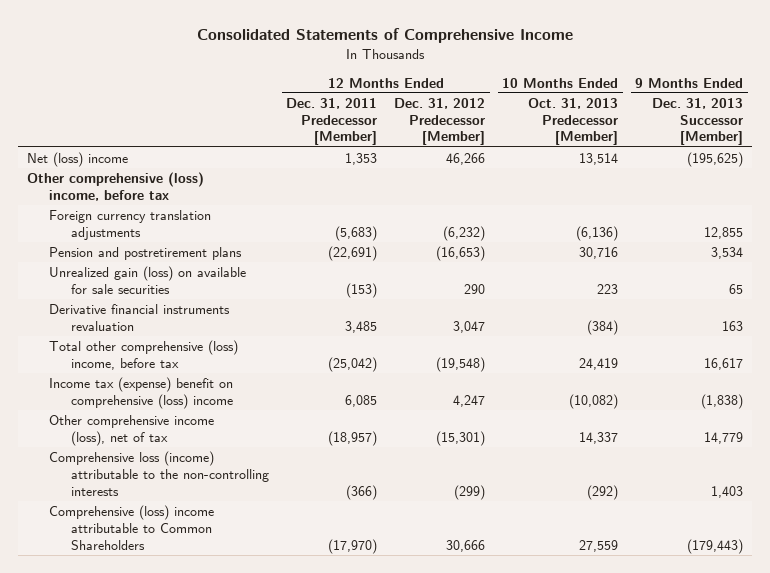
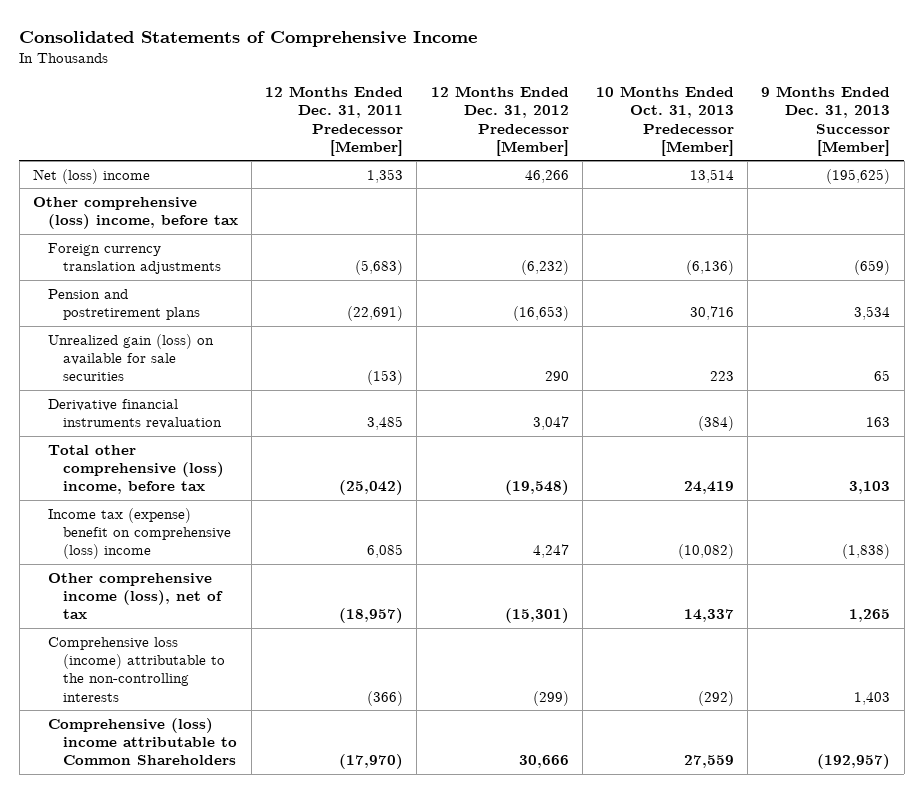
- Foreign currency translation adjustments | (5,683) | (6,232) | (6,136) | 12,855
+ Foreign currency translation adjustments | (5,683) | (6,232) | (6,136) | (659)
- Total other comprehensive (loss) income, before tax | (25,042) | (19,548) | 24,419 | 16,617
+ Total other comprehensive (loss) income, before tax | (25,042) | (19,548) | 24,419 | 3,103
- Other comprehensive income (loss), net of tax | (18,957) | (15,301) | 14,337 | 14,779
+ Other comprehensive income (loss), net of tax | (18,957) | (15,301) | 14,337 | 1,265
- Comprehensive (loss) income attributable to Common Shareholders | (17,970) | 30,666 | 27,559 | (179,443)
+ Comprehensive (loss) income attributable to Common Shareholders | (17,970) | 30,666 | 27,559 | (192,957)

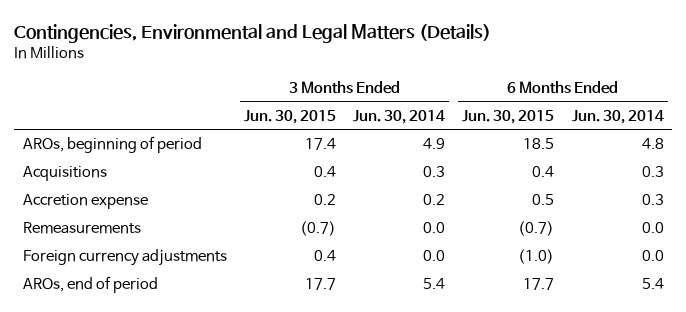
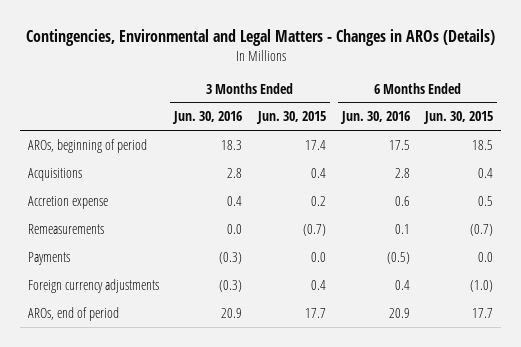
- Contingencies, Environmental and Legal Matters (Details)
+ Contingencies, Environmental and Legal Matters - Changes in AROs (Details)
- | 3 Months Ended Jun. 30, 2015 | 3 Months Ended Jun. 30, 2014 | 6 Months Ended Jun. 30, 2015 | 6 Months Ended Jun. 30, 2014
+ | 3 Months Ended Jun. 30, 2016 | 3 Months Ended Jun. 30, 2015 | 6 Months Ended Jun. 30, 2016 | 6 Months Ended Jun. 30, 2015
+ Payments | (0.3) | 0.0 | (0.5) | 0.0

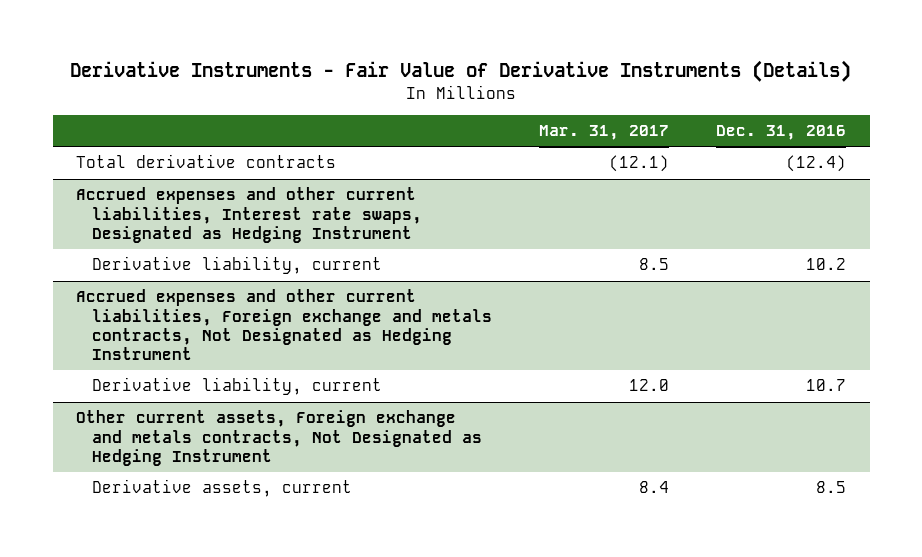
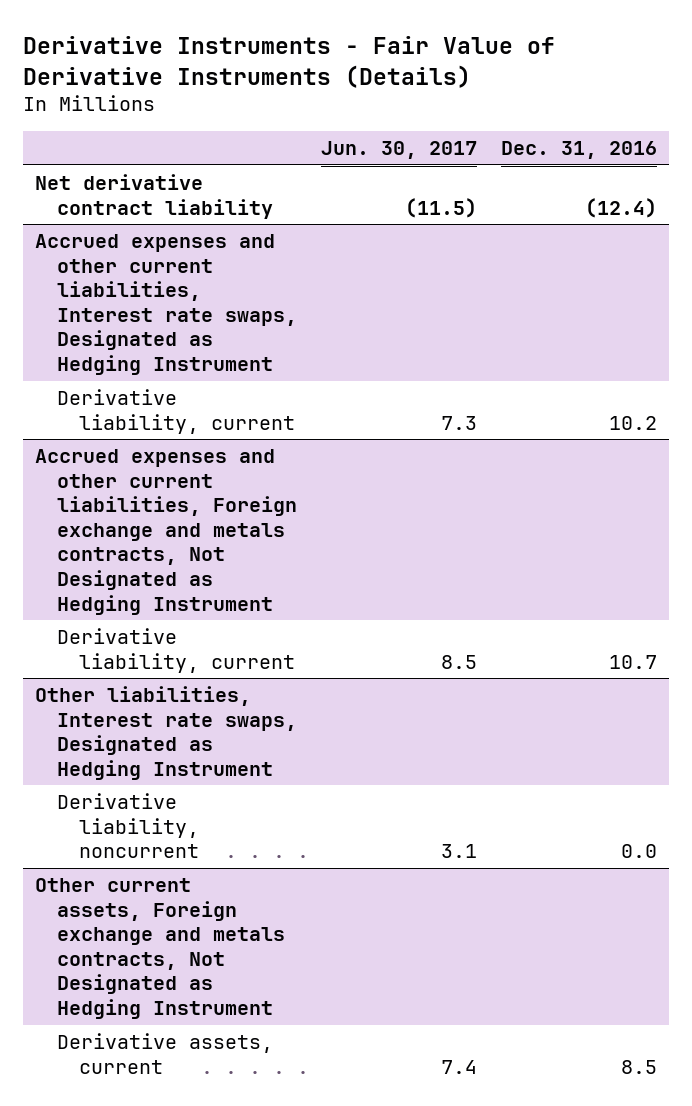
- | Mar. 31, 2017 | Dec. 31, 2016
+ | Jun. 30, 2017 | Dec. 31, 2016
- Total derivative contracts | (12.1) | (12.4)
+ Net derivative contract liability | (11.5) | (12.4)
+ Other liabilities, Interest rate swaps, Designated as Hedging Instrument
+ Derivative liability, noncurrent | 3.1 | 0.0

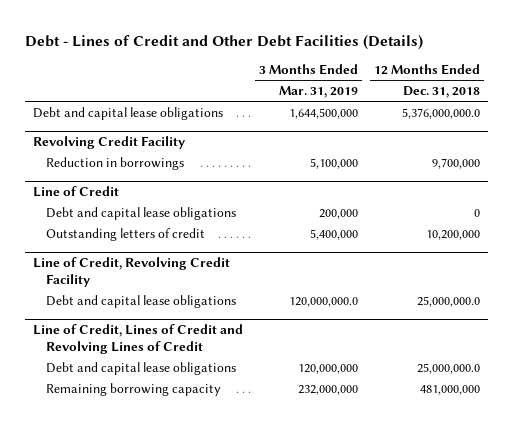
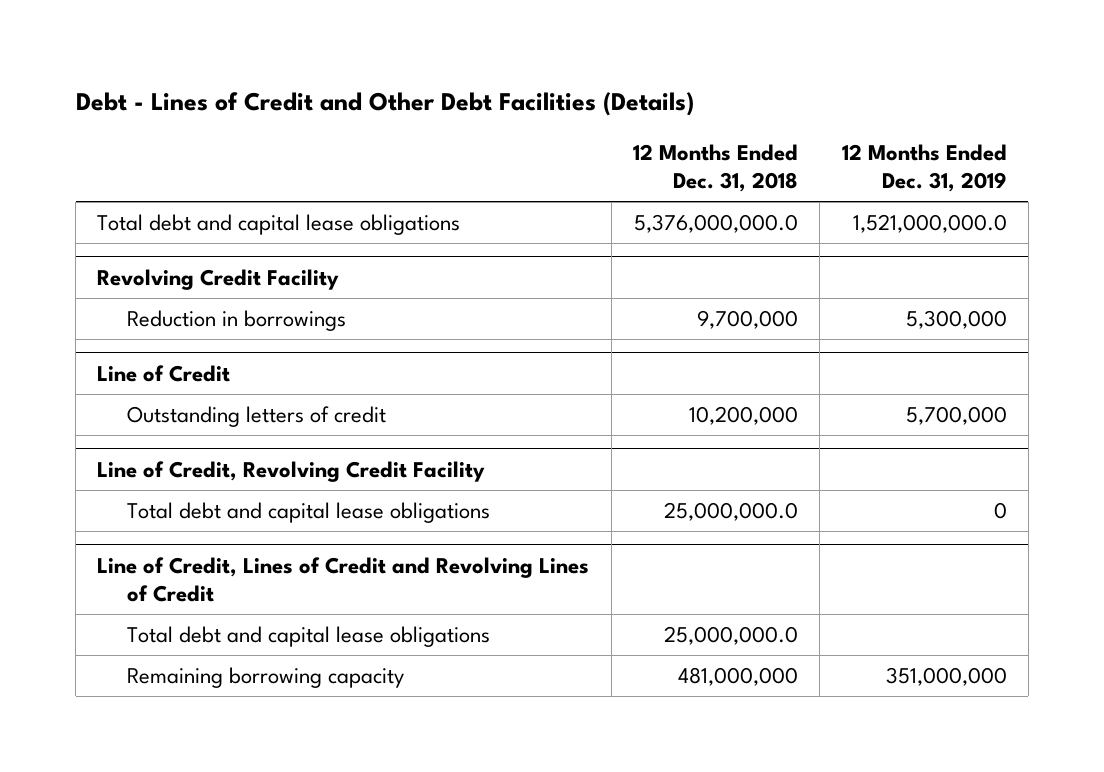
- | 3 Months Ended Mar. 31, 2019 | 12 Months Ended Dec. 31, 2018
+ | 12 Months Ended Dec. 31, 2018 | 12 Months Ended Dec. 31, 2019
- Debt and capital lease obligations | 1,644,500,000 | 5,376,000,000.0
+ Total debt and capital lease obligations | 5,376,000,000.0 | 1,521,000,000.0
@ Line of Credit
- Debt and capital lease obligations | 200,000 | 0
@ Line of Credit, Revolving Credit Facility
- Debt and capital lease obligations | 120,000,000.0 | 25,000,000.0
+ Total debt and capital lease obligations | 25,000,000.0 | 0
@ Line of Credit, Lines of Credit and Revolving Lines of Credit
- Debt and capital lease obligations | 120,000,000 | 25,000,000.0
+ Total debt and capital lease obligations | 25,000,000.0 |

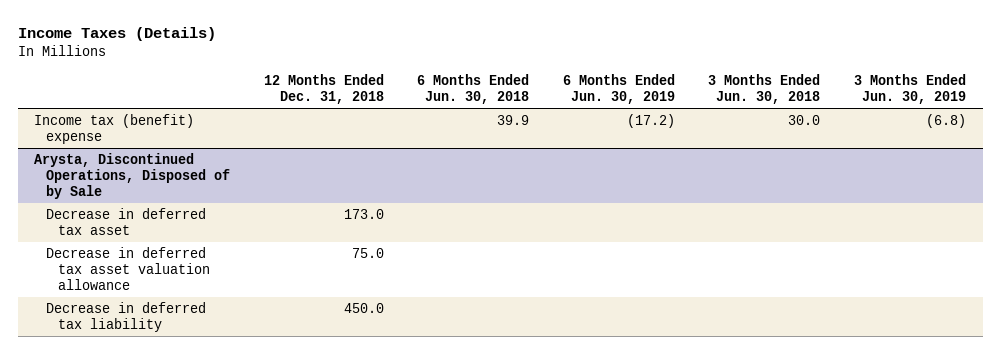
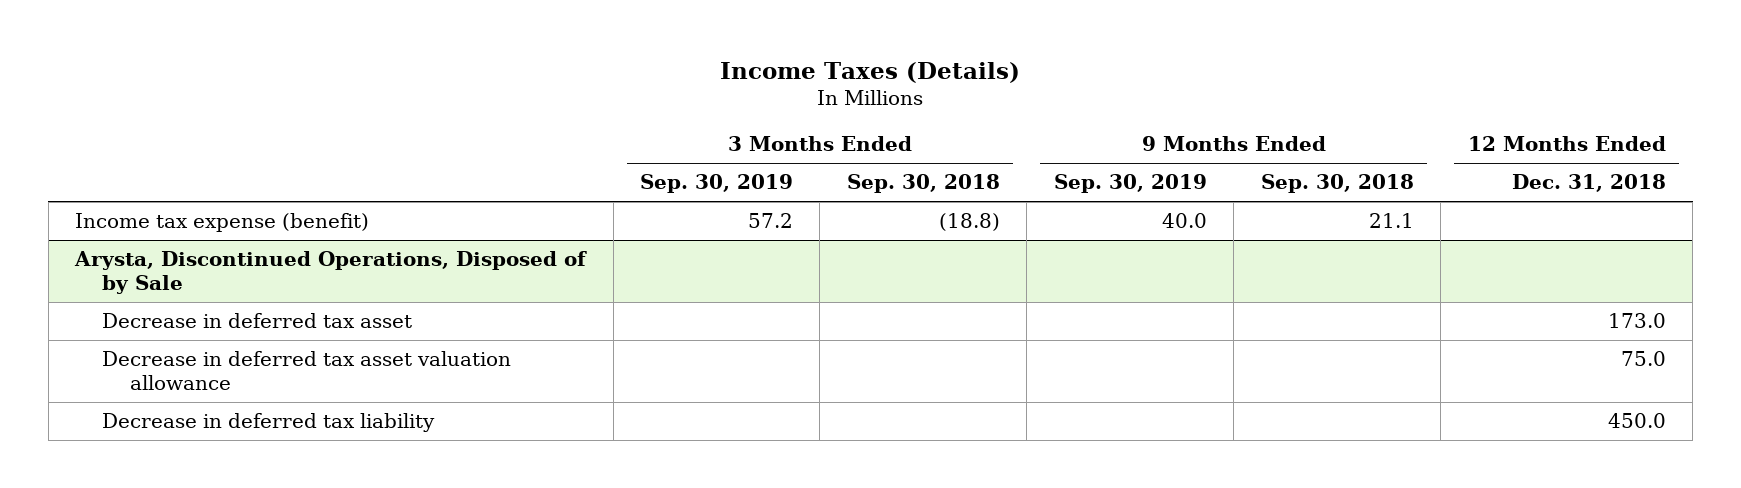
- | 12 Months Ended Dec. 31, 2018 | 6 Months Ended Jun. 30, 2018 | 6 Months Ended Jun. 30, 2019 | 3 Months Ended Jun. 30, 2018 | 3 Months Ended Jun. 30, 2019
+ | 3 Months Ended Sep. 30, 2019 | 3 Months Ended Sep. 30, 2018 | 9 Months Ended Sep. 30, 2019 | 9 Months Ended Sep. 30, 2018 | 12 Months Ended Dec. 31, 2018
- Income tax (benefit) expense | | 39.9 | (17.2) | 30.0 | (6.8)
+ Income tax expense (benefit) | 57.2 | (18.8) | 40.0 | 21.1 |

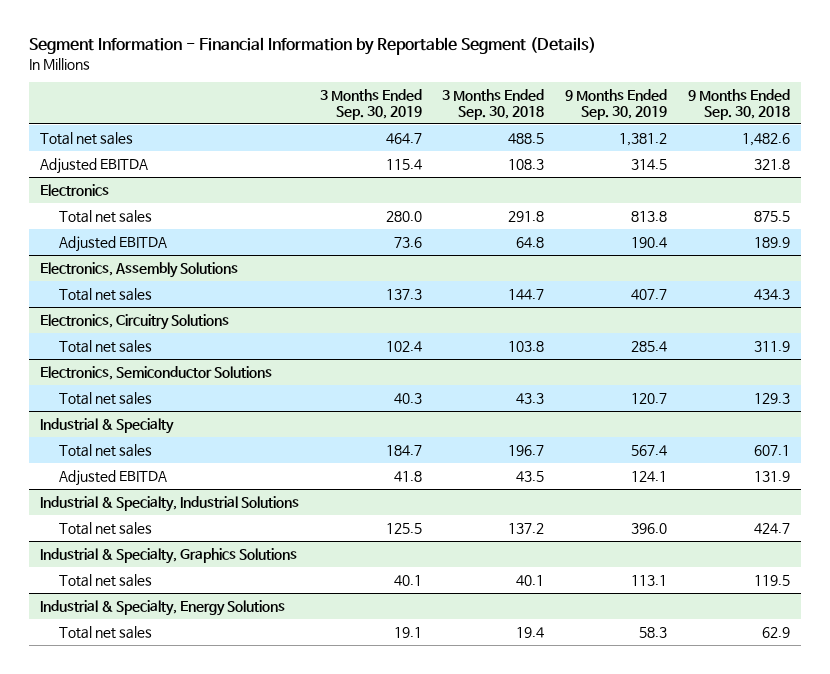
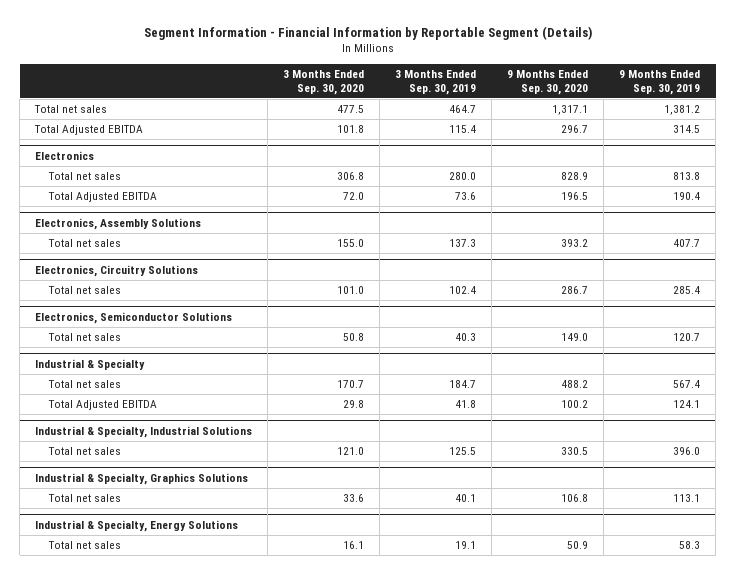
- | 3 Months Ended Sep. 30, 2019 | 3 Months Ended Sep. 30, 2018 | 9 Months Ended Sep. 30, 2019 | 9 Months Ended Sep. 30, 2018
+ | 3 Months Ended Sep. 30, 2020 | 3 Months Ended Sep. 30, 2019 | 9 Months Ended Sep. 30, 2020 | 9 Months Ended Sep. 30, 2019
- Adjusted EBITDA | 115.4 | 108.3 | 314.5 | 321.8
+ Total Adjusted EBITDA | 101.8 | 115.4 | 296.7 | 314.5
@ Electronics
- Adjusted EBITDA | 73.6 | 64.8 | 190.4 | 189.9
+ Total Adjusted EBITDA | 72.0 | 73.6 | 196.5 | 190.4
@ Industrial & Specialty
- Adjusted EBITDA | 41.8 | 43.5 | 124.1 | 131.9
+ Total Adjusted EBITDA | 29.8 | 41.8 | 100.2 | 124.1

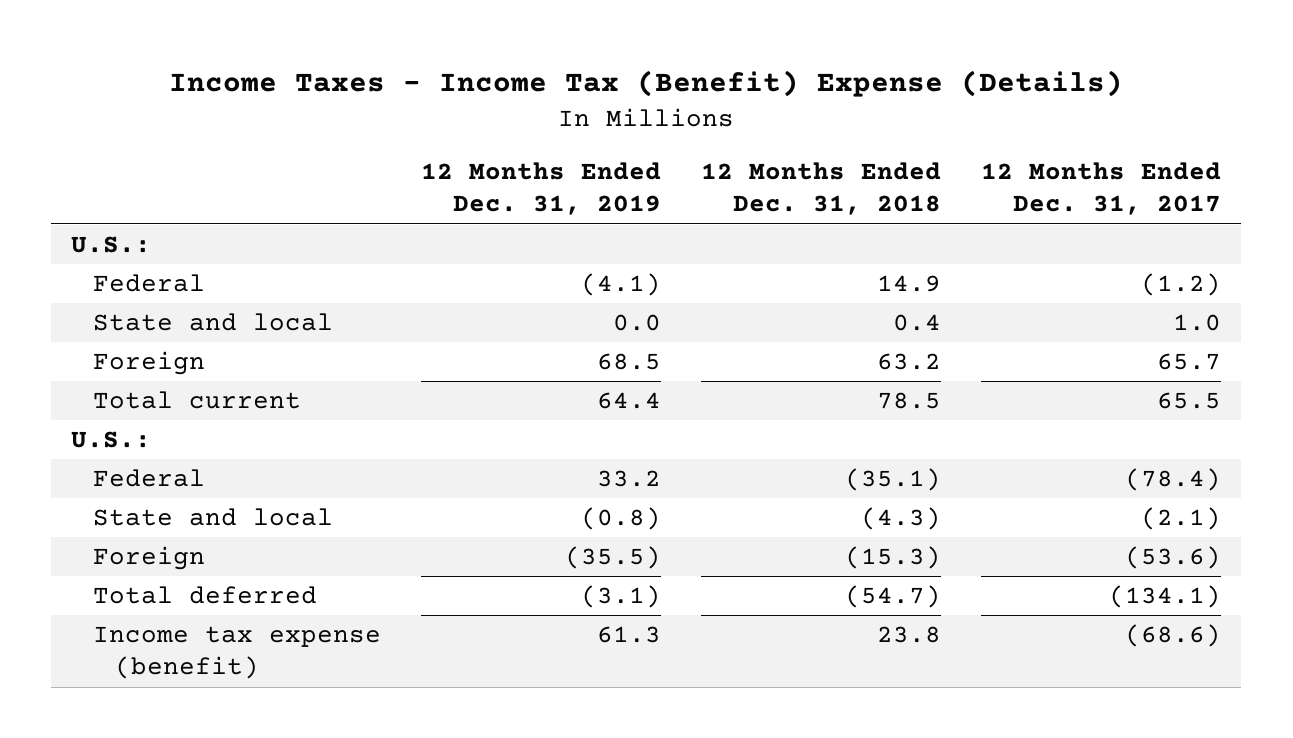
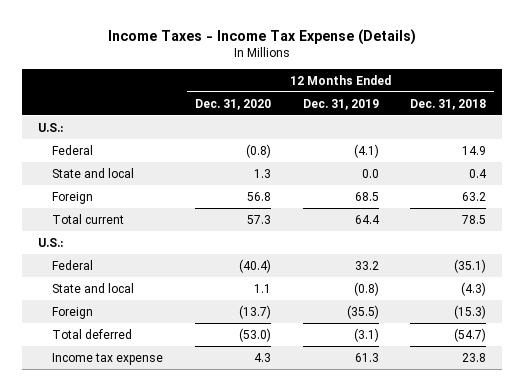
- Income Taxes - Income Tax (Benefit) Expense (Details)
+ Income Taxes - Income Tax Expense (Details)
- | 12 Months Ended Dec. 31, 2019 | 12 Months Ended Dec. 31, 2018 | 12 Months Ended Dec. 31, 2017
+ | 12 Months Ended Dec. 31, 2020 | 12 Months Ended Dec. 31, 2019 | 12 Months Ended Dec. 31, 2018
- Income tax expense (benefit) | 61.3 | 23.8 | (68.6)
+ Income tax expense | 4.3 | 61.3 | 23.8

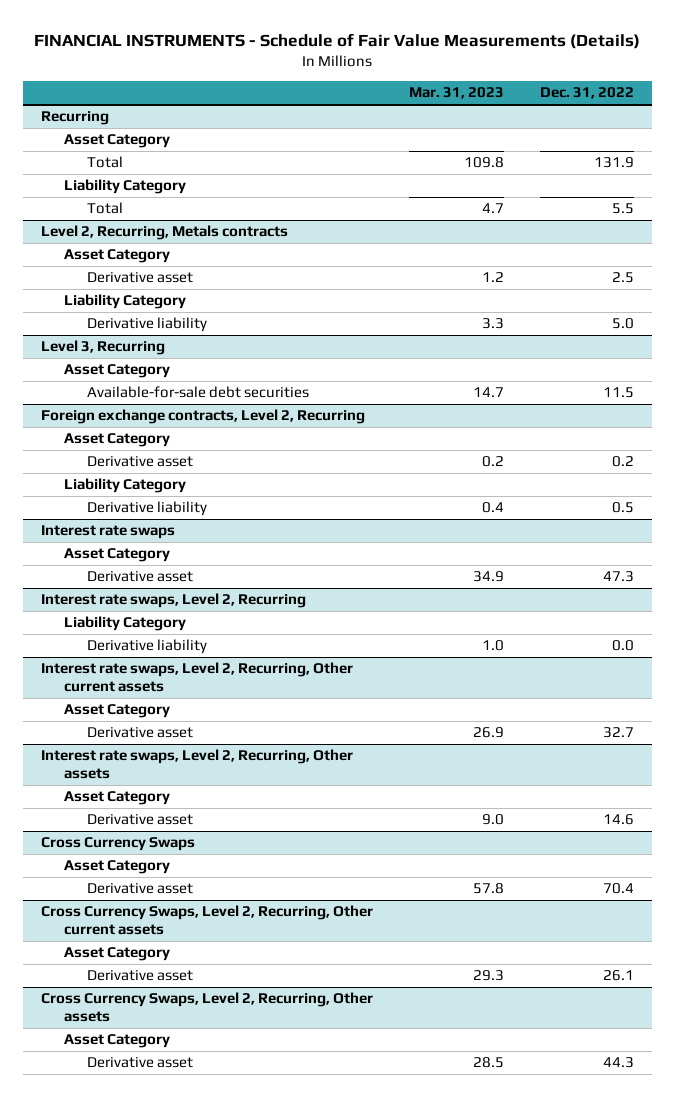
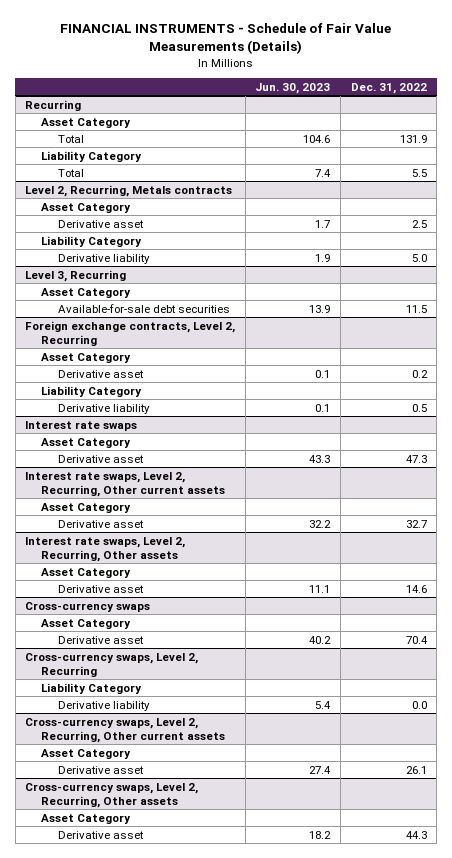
- | Mar. 31, 2023 | Dec. 31, 2022
+ | Jun. 30, 2023 | Dec. 31, 2022
- Interest rate swaps, Level 2, Recurring
- Liability Category
- Derivative liability | 1.0 | 0.0
- Cross Currency Swaps
+ Cross-currency swaps
- Cross Currency Swaps, Level 2, Recurring, Other current assets
+ Cross-currency swaps, Level 2, Recurring
+ Liability Category
+ Derivative liability | 5.4 | 0.0
+ Cross-currency swaps, Level 2, Recurring, Other current assets
- Cross Currency Swaps, Level 2, Recurring, Other assets
+ Cross-currency swaps, Level 2, Recurring, Other assets

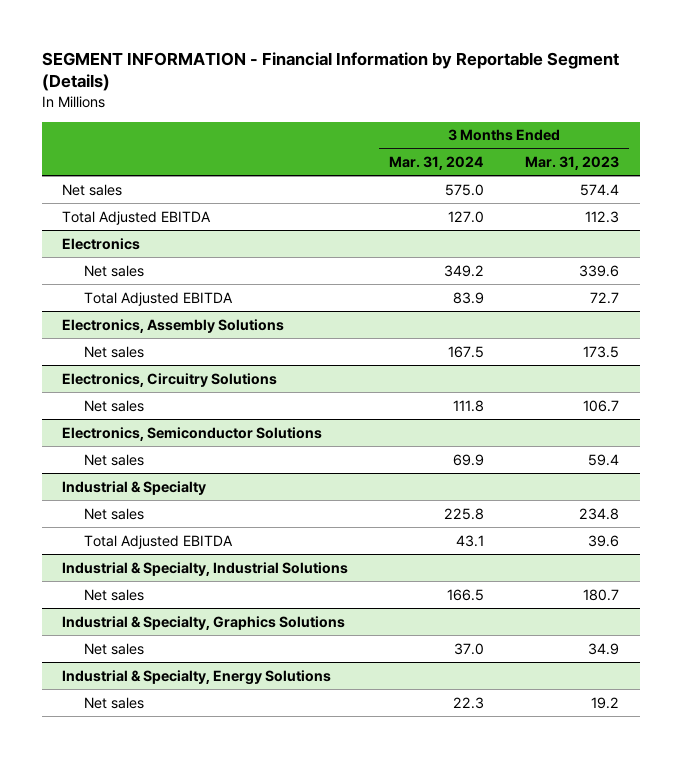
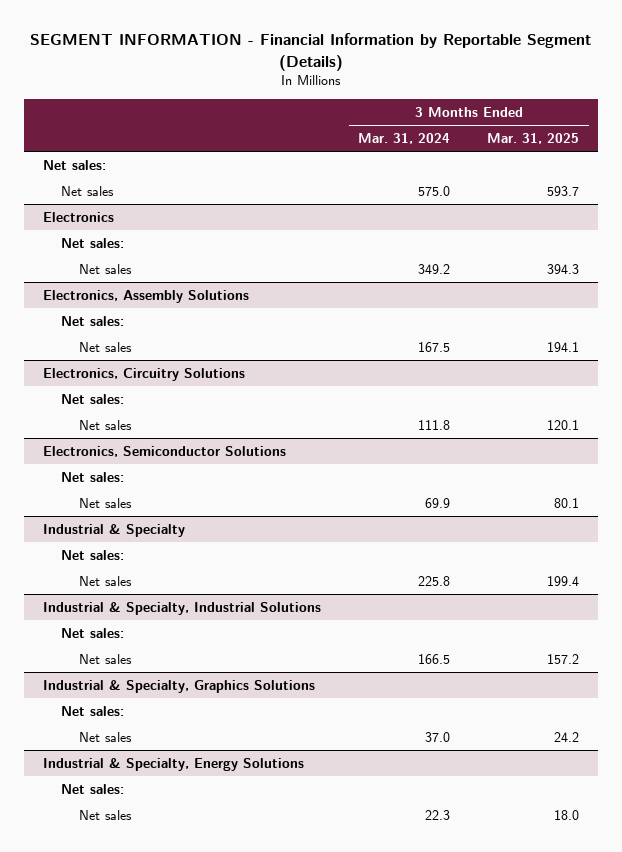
- | 3 Months Ended Mar. 31, 2024 | 3 Months Ended Mar. 31, 2023
+ | 3 Months Ended Mar. 31, 2024 | 3 Months Ended Mar. 31, 2025
+ Net sales:
- Total Adjusted EBITDA | 127.0 | 112.3
@ Electronics
+ Net sales:
- Total Adjusted EBITDA | 83.9 | 72.7
@ Electronics, Assembly Solutions
+ Net sales:
@ Electronics, Circuitry Solutions
+ Net sales:
@ Electronics, Semiconductor Solutions
+ Net sales:
@ Industrial & Specialty
+ Net sales:
- Total Adjusted EBITDA | 43.1 | 39.6
@ Industrial & Specialty, Industrial Solutions
+ Net sales:
@ Industrial & Specialty, Graphics Solutions
+ Net sales:
@ Industrial & Specialty, Energy Solutions
+ Net sales:

